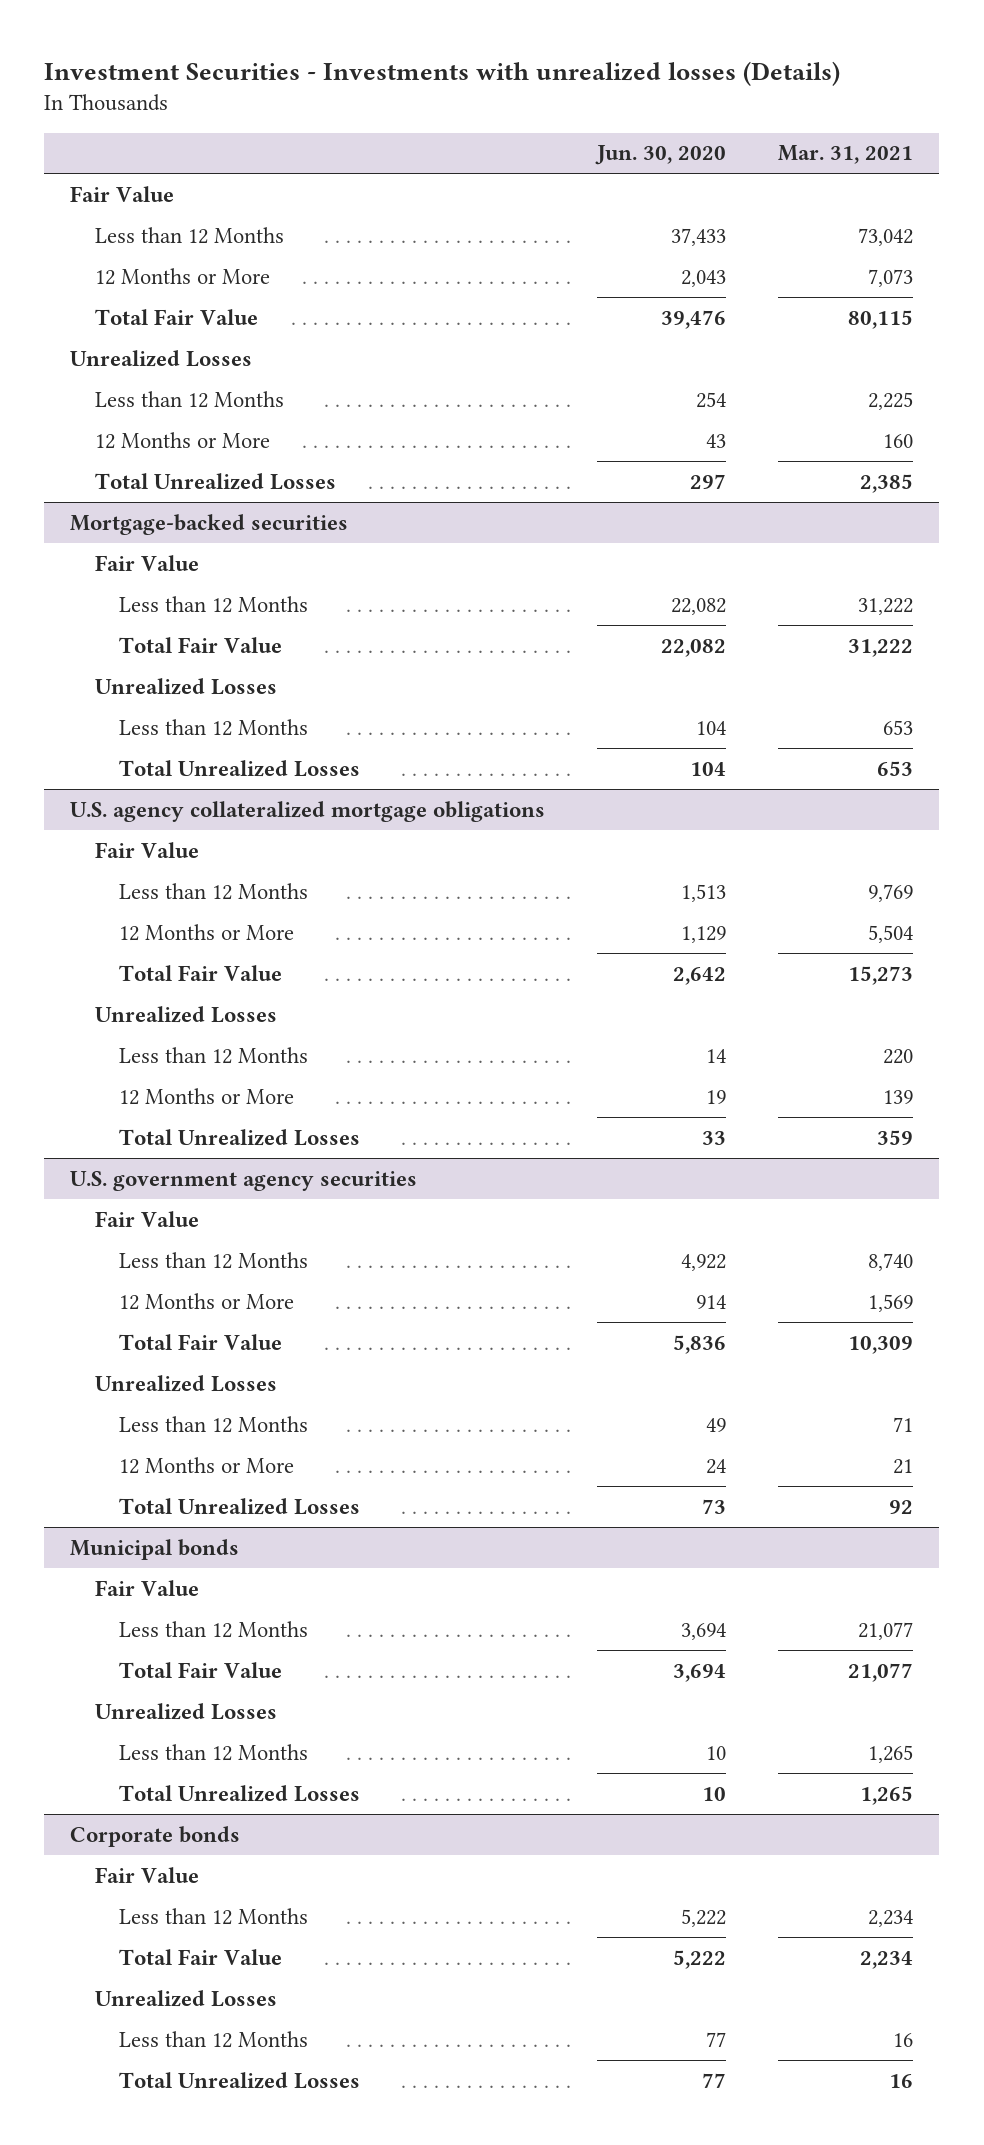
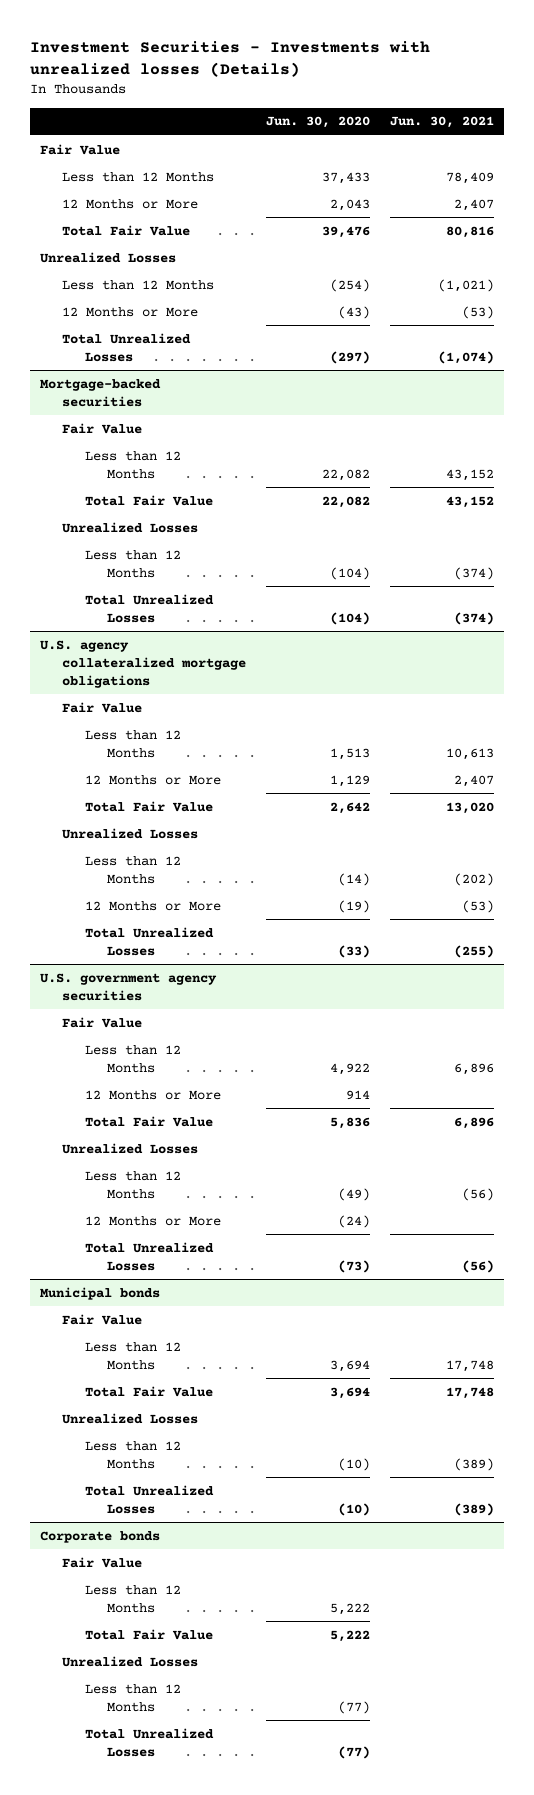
- | Jun. 30, 2020 | Mar. 31, 2021
+ | Jun. 30, 2020 | Jun. 30, 2021
- Less than 12 Months | 254 | 2,225
- 12 Months or More | 43 | 160
- Total Unrealized Losses | 297 | 2,385
+ Less than 12 Months | (254) | (1,021)
+ 12 Months or More | (43) | (53)
+ Total Unrealized Losses | (297) | (1,074)
@ Mortgage-backed securities
- Less than 12 Months | 104 | 653
- Total Unrealized Losses | 104 | 653
+ Less than 12 Months | (104) | (374)
+ Total Unrealized Losses | (104) | (374)
@ U.S. agency collateralized mortgage obligations
- Less than 12 Months | 14 | 220
- 12 Months or More | 19 | 139
- Total Unrealized Losses | 33 | 359
+ Less than 12 Months | (14) | (202)
+ 12 Months or More | (19) | (53)
+ Total Unrealized Losses | (33) | (255)
@ U.S. government agency securities
- Less than 12 Months | 49 | 71
- 12 Months or More | 24 | 21
- Total Unrealized Losses | 73 | 92
+ Less than 12 Months | (49) | (56)
+ 12 Months or More | (24) |
+ Total Unrealized Losses | (73) | (56)
@ Municipal bonds
- Less than 12 Months | 10 | 1,265
- Total Unrealized Losses | 10 | 1,265
+ Less than 12 Months | (10) | (389)
+ Total Unrealized Losses | (10) | (389)
@ Corporate bonds
- Less than 12 Months | 77 | 16
- Total Unrealized Losses | 77 | 16
+ Less than 12 Months | (77) |
+ Total Unrealized Losses | (77) |

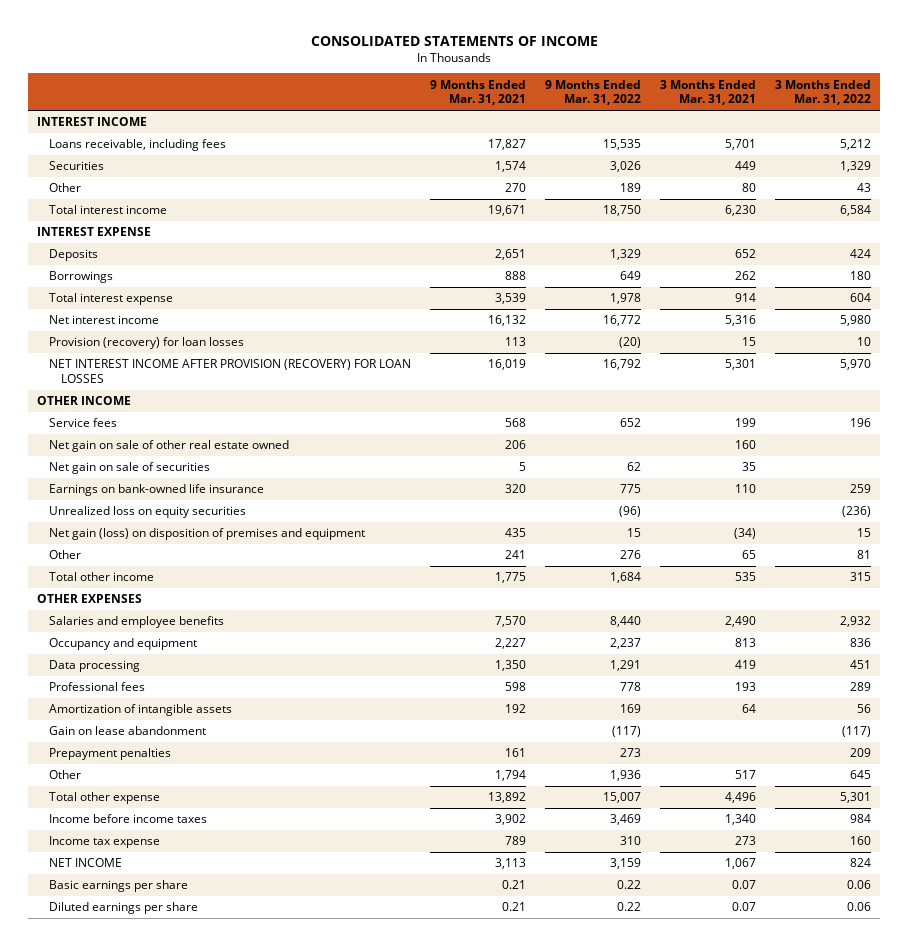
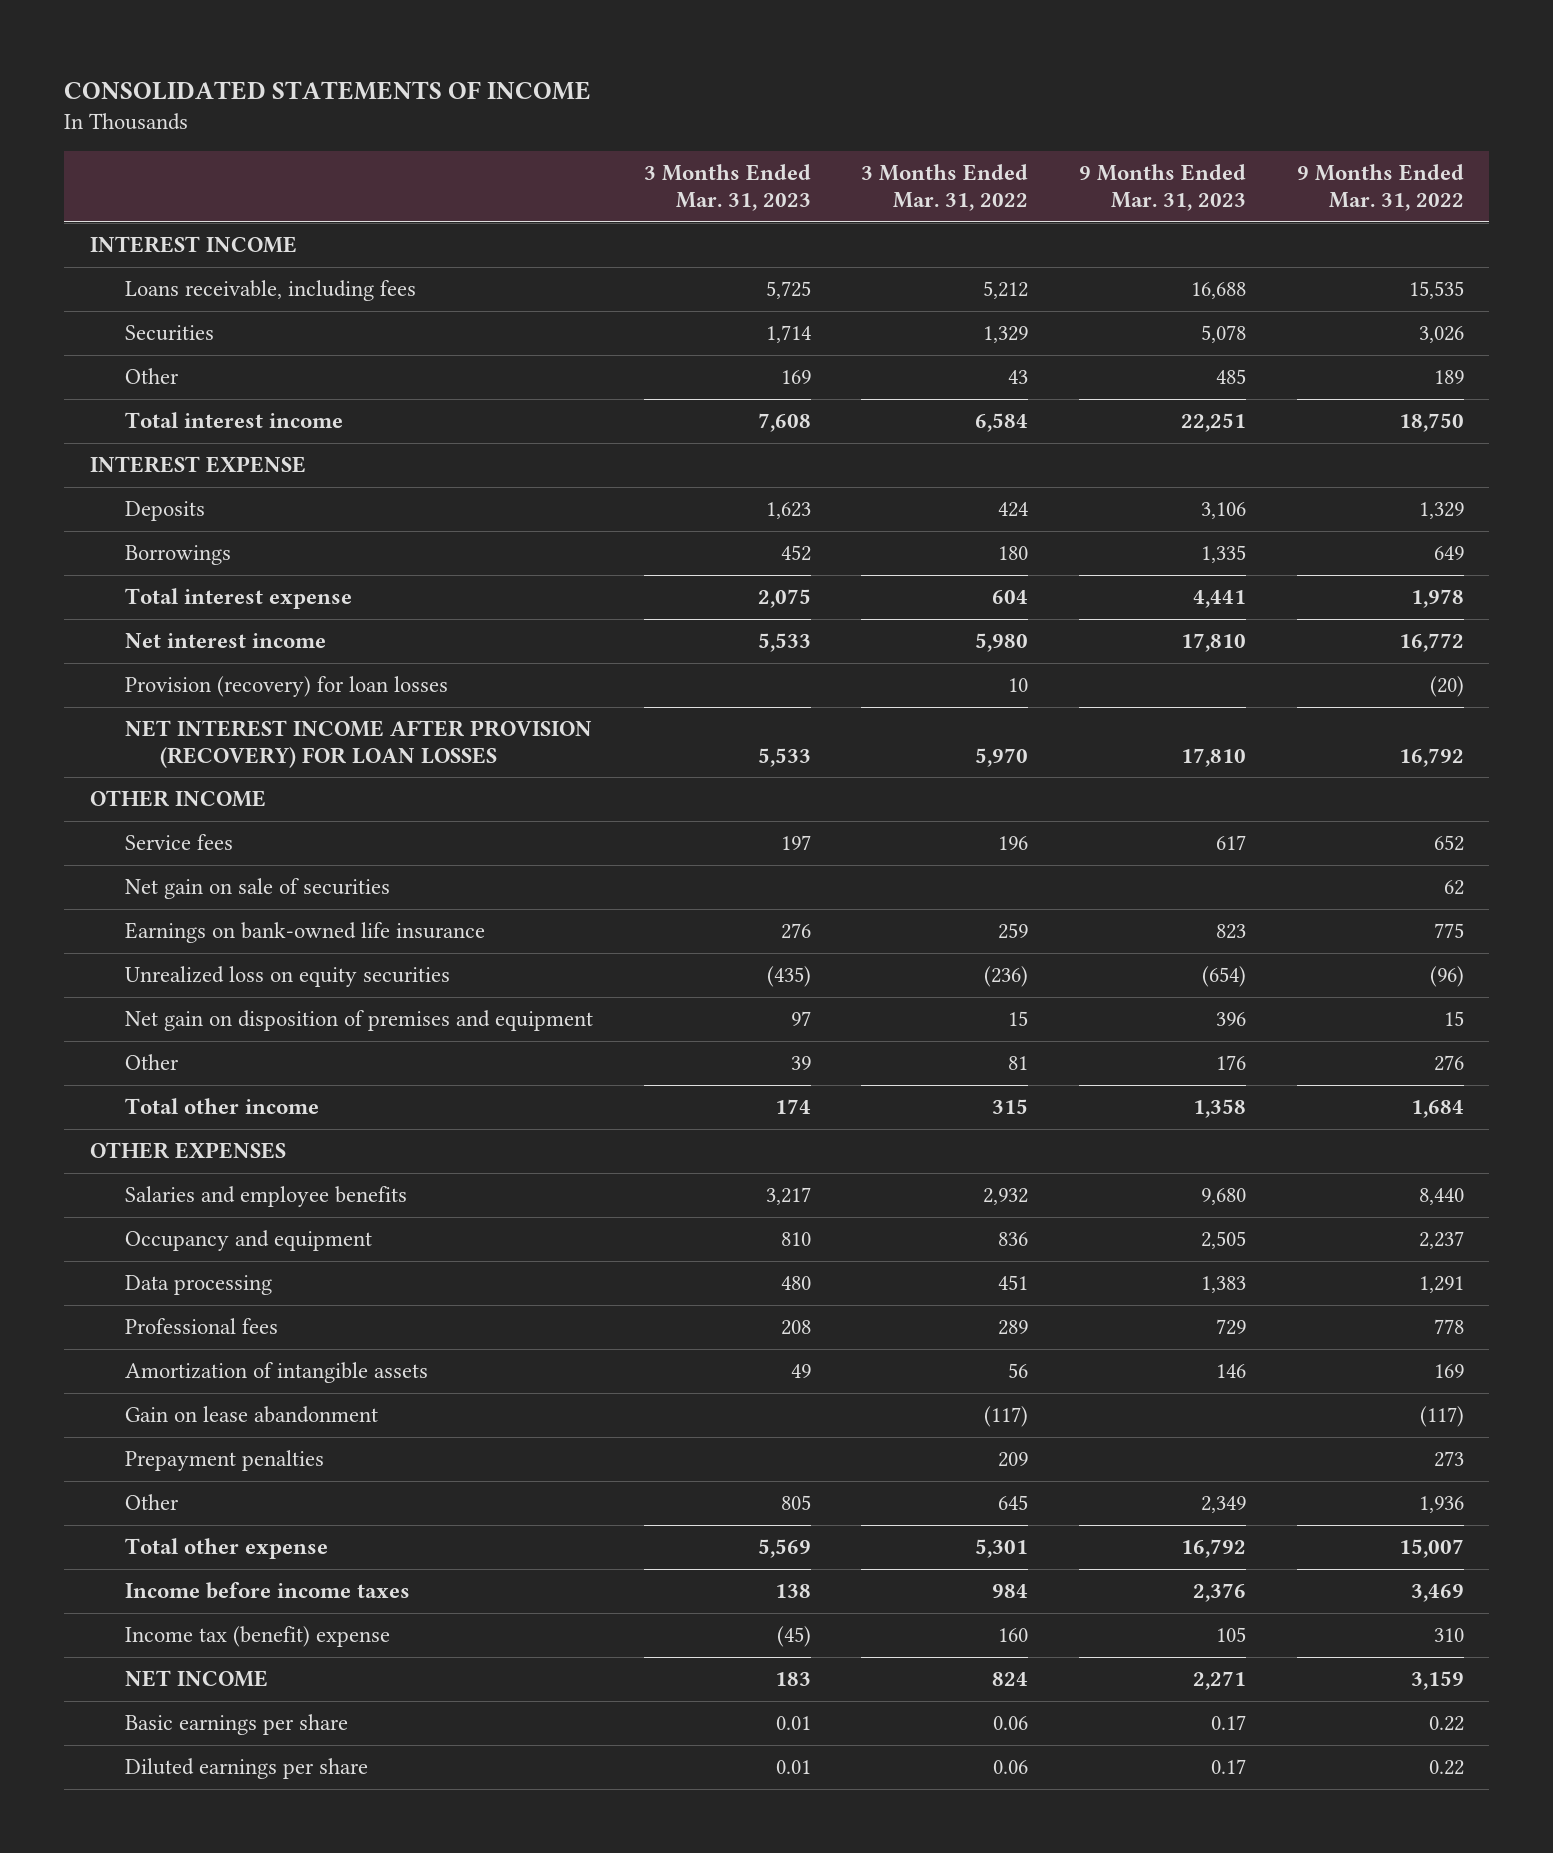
- | 9 Months Ended Mar. 31, 2021 | 9 Months Ended Mar. 31, 2022 | 3 Months Ended Mar. 31, 2021 | 3 Months Ended Mar. 31, 2022
+ | 3 Months Ended Mar. 31, 2023 | 3 Months Ended Mar. 31, 2022 | 9 Months Ended Mar. 31, 2023 | 9 Months Ended Mar. 31, 2022
- Net gain on sale of other real estate owned | 206 | | 160 |
- Net gain (loss) on disposition of premises and equipment | 435 | 15 | (34) | 15
+ Net gain on disposition of premises and equipment | 97 | 15 | 396 | 15
- Income tax expense | 789 | 310 | 273 | 160
+ Income tax (benefit) expense | (45) | 160 | 105 | 310

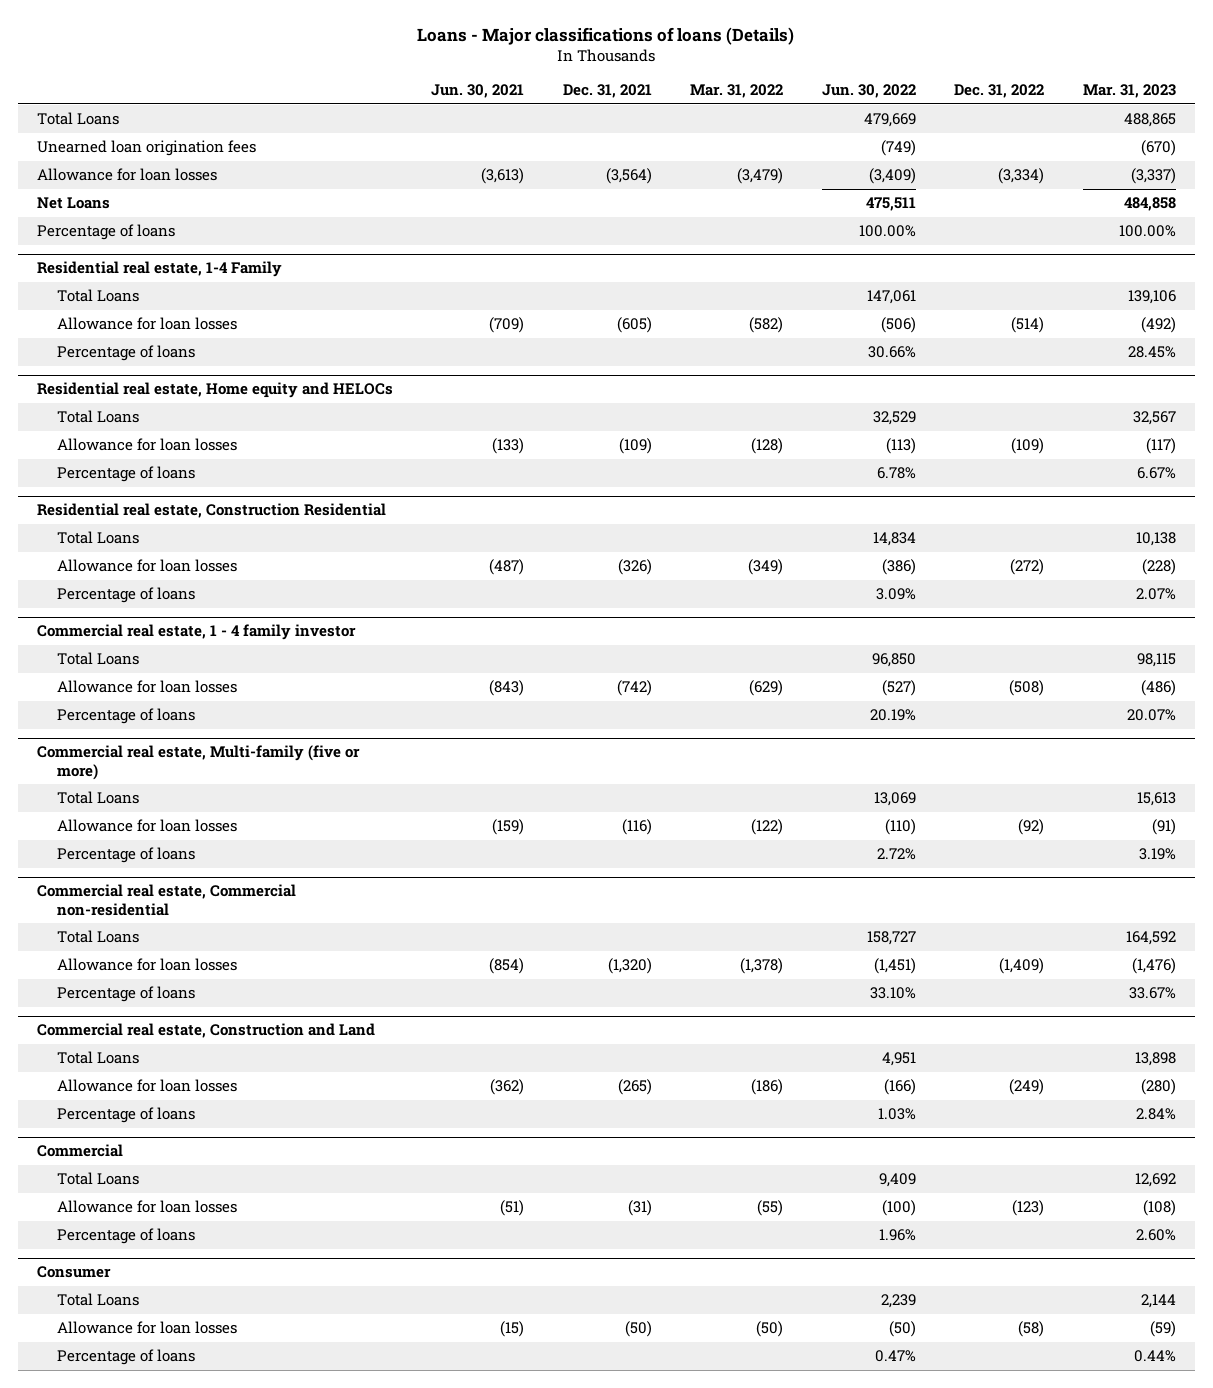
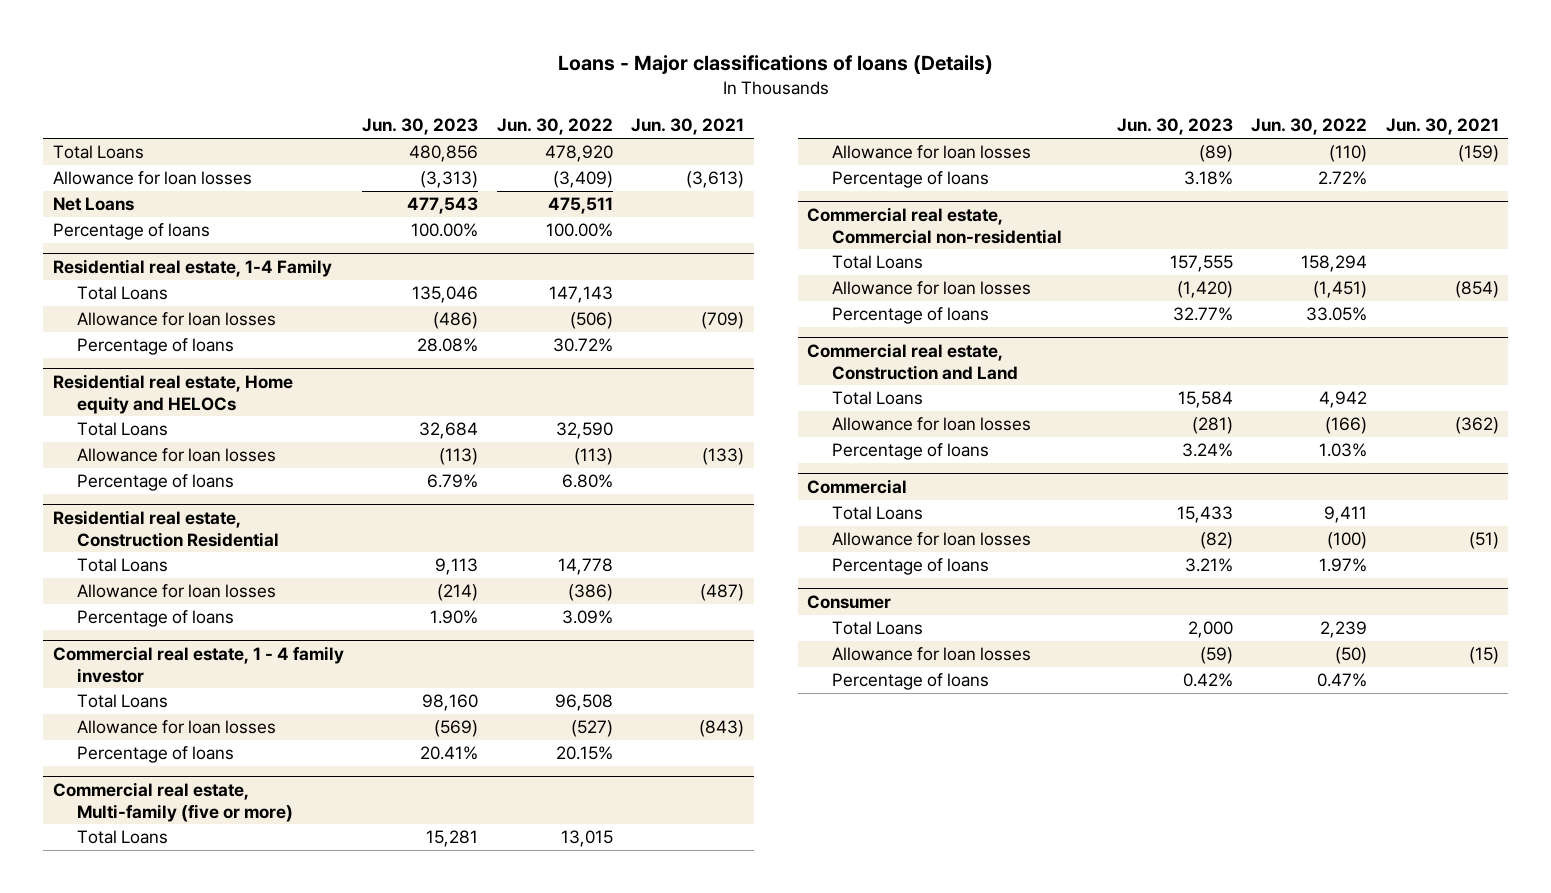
- | Jun. 30, 2021 | Dec. 31, 2021 | Mar. 31, 2022 | Jun. 30, 2022 | Dec. 31, 2022 | Mar. 31, 2023
+ | Jun. 30, 2023 | Jun. 30, 2022 | Jun. 30, 2021
- Total Loans | | | | 479,669 | | 488,865
- Unearned loan origination fees | | | | (749) | | (670)
+ Total Loans | 480,856 | 478,920 |
@ Residential real estate, 1-4 Family
- Total Loans | | | | 147,061 | | 139,106
+ Total Loans | 135,046 | 147,143 |
- Percentage of loans | | | | 30.66% | | 28.45%
+ Percentage of loans | 28.08% | 30.72% |
@ Residential real estate, Home equity and HELOCs
- Total Loans | | | | 32,529 | | 32,567
+ Total Loans | 32,684 | 32,590 |
- Percentage of loans | | | | 6.78% | | 6.67%
+ Percentage of loans | 6.79% | 6.80% |
@ Residential real estate, Construction Residential
- Total Loans | | | | 14,834 | | 10,138
+ Total Loans | 9,113 | 14,778 |
@ Commercial real estate, 1 - 4 family investor
- Total Loans | | | | 96,850 | | 98,115
+ Total Loans | 98,160 | 96,508 |
- Percentage of loans | | | | 20.19% | | 20.07%
+ Percentage of loans | 20.41% | 20.15% |
@ Commercial real estate, Multi-family (five or more)
- Total Loans | | | | 13,069 | | 15,613
+ Total Loans | 15,281 | 13,015 |
@ Commercial real estate, Commercial non-residential
- Total Loans | | | | 158,727 | | 164,592
+ Total Loans | 157,555 | 158,294 |
- Percentage of loans | | | | 33.10% | | 33.67%
+ Percentage of loans | 32.77% | 33.05% |
@ Commercial real estate, Construction and Land
- Total Loans | | | | 4,951 | | 13,898
+ Total Loans | 15,584 | 4,942 |
@ Commercial
- Total Loans | | | | 9,409 | | 12,692
+ Total Loans | 15,433 | 9,411 |
- Percentage of loans | | | | 1.96% | | 2.60%
+ Percentage of loans | 3.21% | 1.97% |

